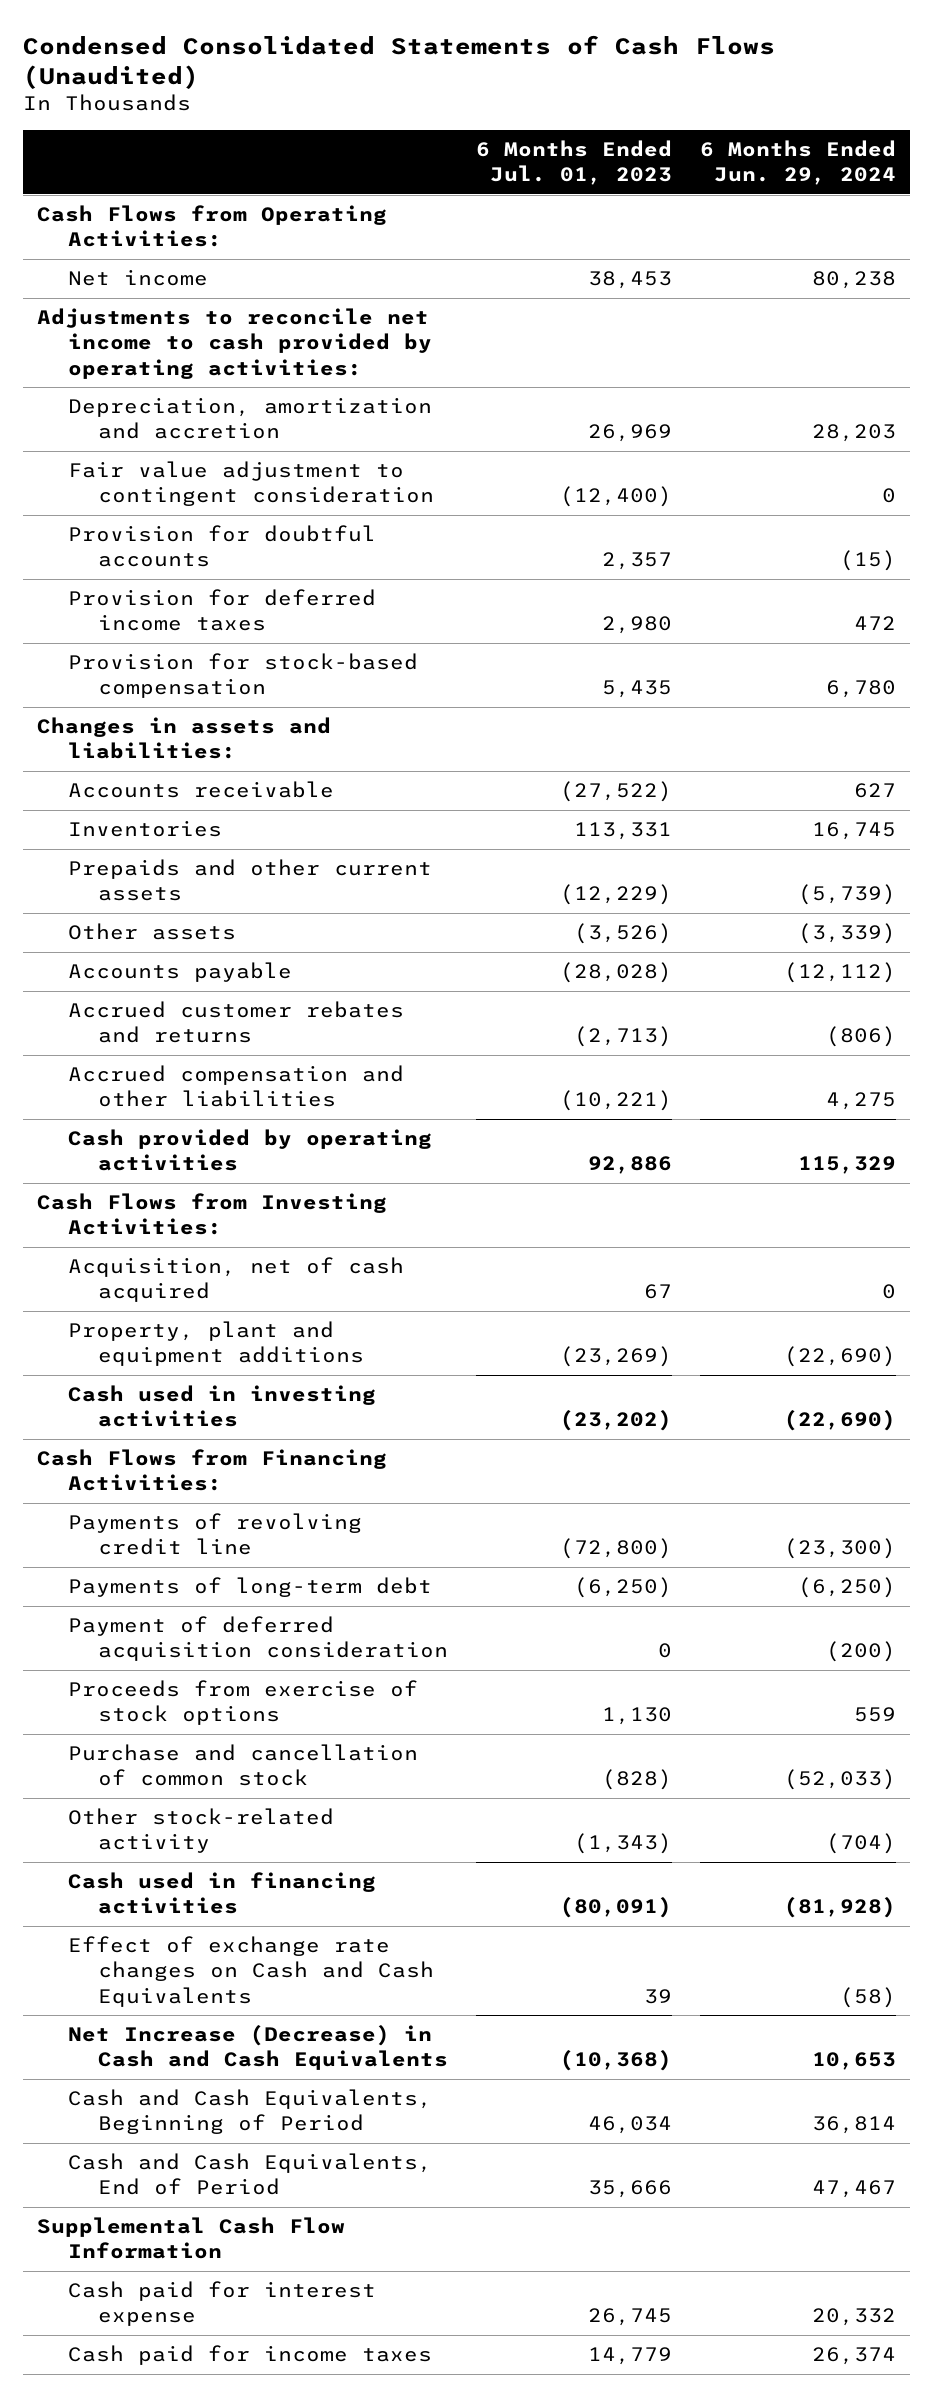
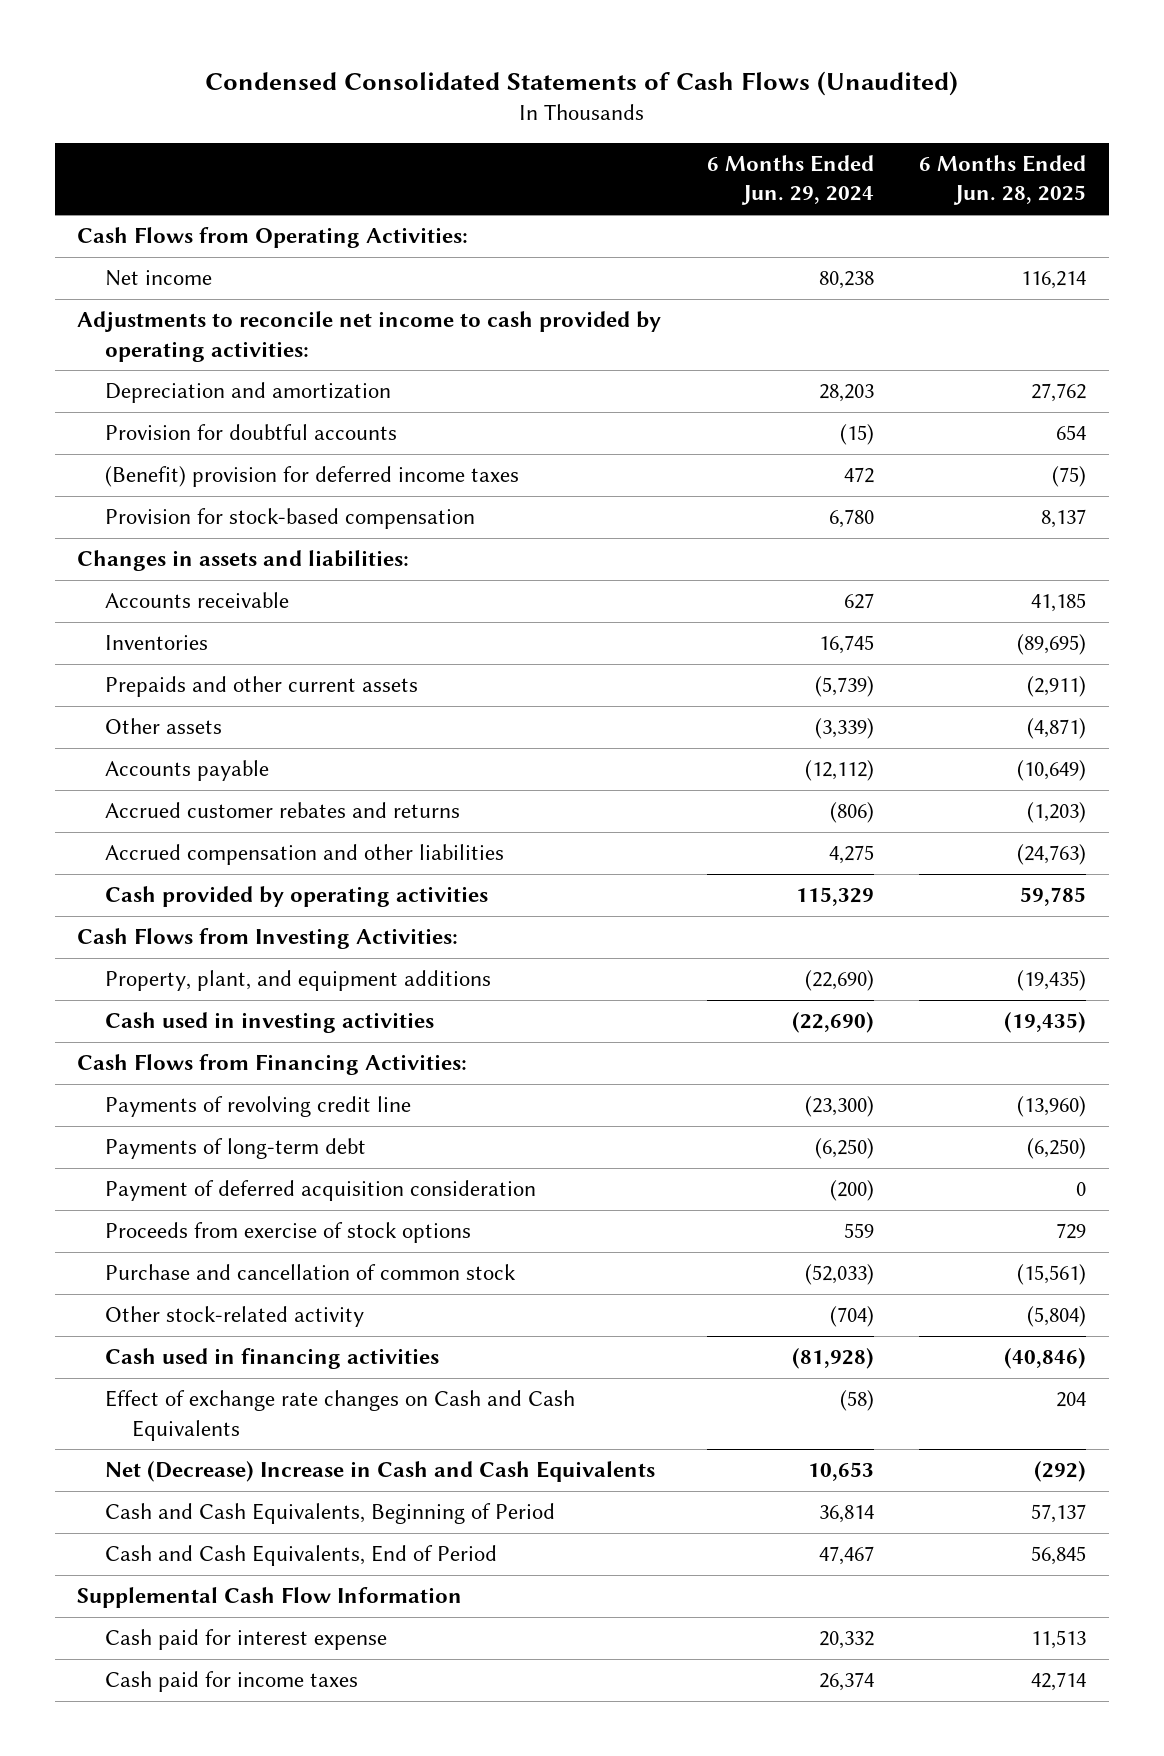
- | 6 Months Ended Jul. 01, 2023 | 6 Months Ended Jun. 29, 2024
+ | 6 Months Ended Jun. 29, 2024 | 6 Months Ended Jun. 28, 2025
- Depreciation, amortization and accretion | 26,969 | 28,203
- Fair value adjustment to contingent consideration | (12,400) | 0
+ Depreciation and amortization | 28,203 | 27,762
- Provision for deferred income taxes | 2,980 | 472
+ (Benefit) provision for deferred income taxes | 472 | (75)
- Acquisition, net of cash acquired | 67 | 0
- Property, plant and equipment additions | (23,269) | (22,690)
+ Property, plant, and equipment additions | (22,690) | (19,435)
- Net Increase (Decrease) in Cash and Cash Equivalents | (10,368) | 10,653
+ Net (Decrease) Increase in Cash and Cash Equivalents | 10,653 | (292)

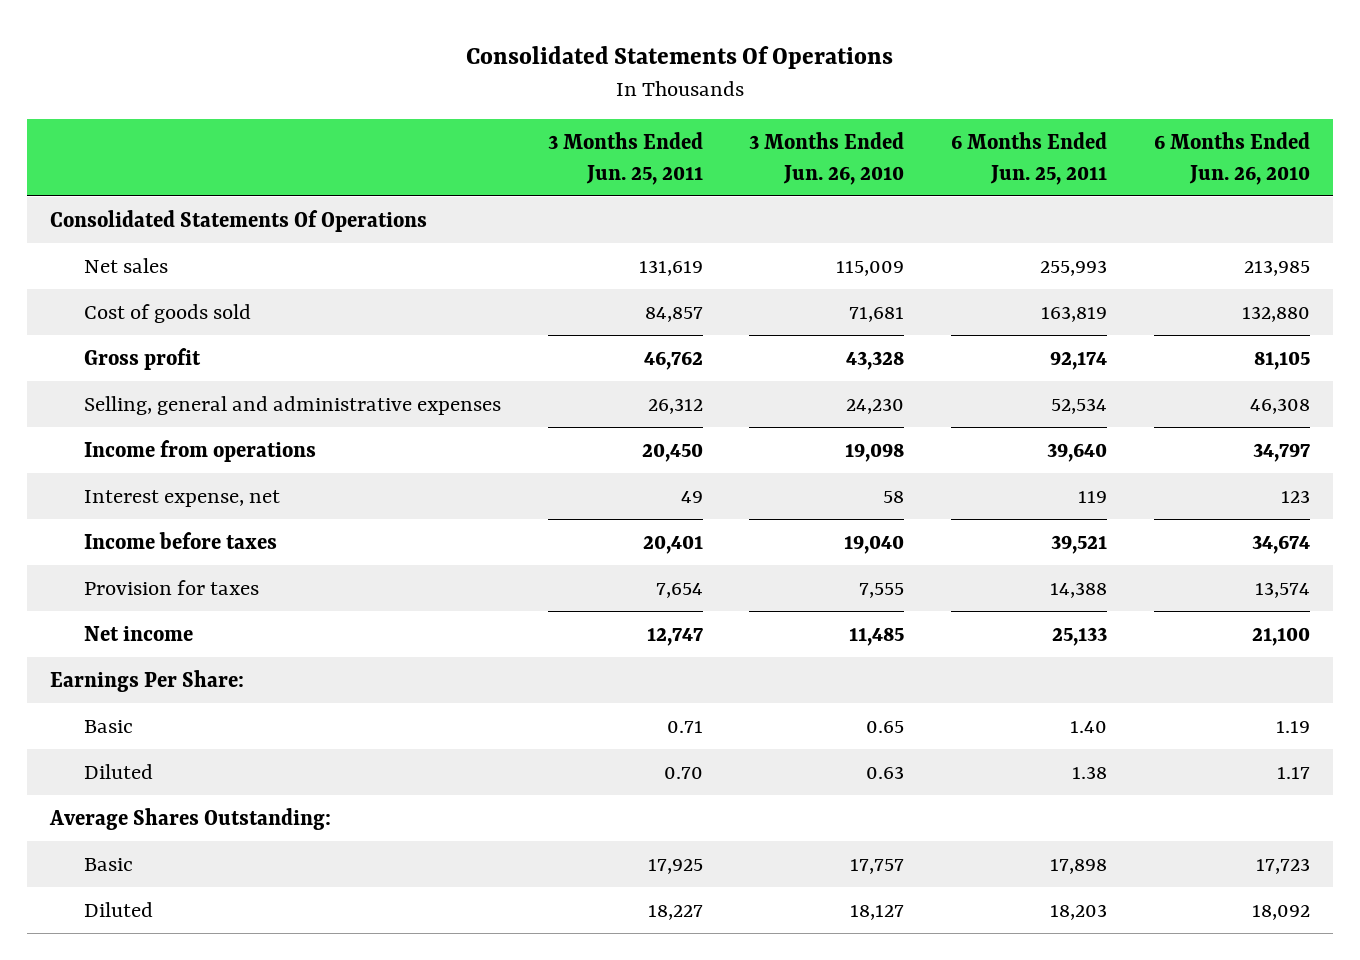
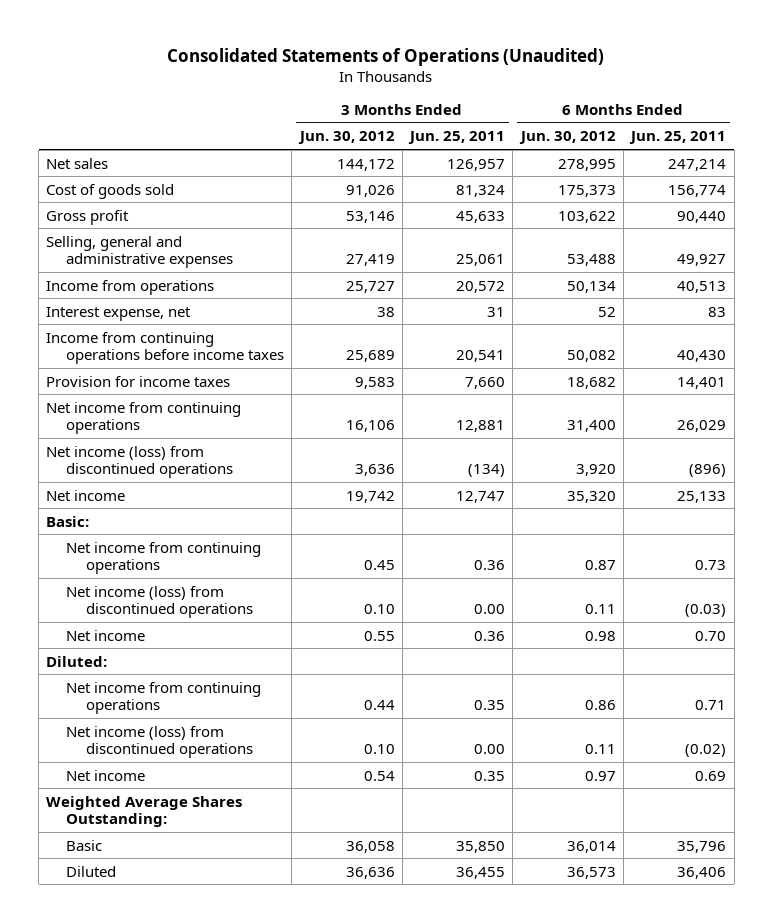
- Consolidated Statements Of Operations
+ Consolidated Statements of Operations (Unaudited)
- | 3 Months Ended Jun. 25, 2011 | 3 Months Ended Jun. 26, 2010 | 6 Months Ended Jun. 25, 2011 | 6 Months Ended Jun. 26, 2010
+ | 3 Months Ended Jun. 30, 2012 | 3 Months Ended Jun. 25, 2011 | 6 Months Ended Jun. 30, 2012 | 6 Months Ended Jun. 25, 2011
- Consolidated Statements Of Operations
- Net sales | 131,619 | 115,009 | 255,993 | 213,985
- Cost of goods sold | 84,857 | 71,681 | 163,819 | 132,880
- Gross profit | 46,762 | 43,328 | 92,174 | 81,105
- Selling, general and administrative expenses | 26,312 | 24,230 | 52,534 | 46,308
- Income from operations | 20,450 | 19,098 | 39,640 | 34,797
- Interest expense, net | 49 | 58 | 119 | 123
- Income before taxes | 20,401 | 19,040 | 39,521 | 34,674
- Provision for taxes | 7,654 | 7,555 | 14,388 | 13,574
+ Net sales | 144,172 | 126,957 | 278,995 | 247,214
+ Cost of goods sold | 91,026 | 81,324 | 175,373 | 156,774
+ Gross profit | 53,146 | 45,633 | 103,622 | 90,440
+ Selling, general and administrative expenses | 27,419 | 25,061 | 53,488 | 49,927
+ Income from operations | 25,727 | 20,572 | 50,134 | 40,513
+ Interest expense, net | 38 | 31 | 52 | 83
+ Income from continuing operations before income taxes | 25,689 | 20,541 | 50,082 | 40,430
+ Provision for income taxes | 9,583 | 7,660 | 18,682 | 14,401
+ Net income from continuing operations | 16,106 | 12,881 | 31,400 | 26,029
+ Net income (loss) from discontinued operations | 3,636 | (134) | 3,920 | (896)
- Earnings Per Share:
- Basic | 0.71 | 0.65 | 1.40 | 1.19
- Diluted | 0.70 | 0.63 | 1.38 | 1.17
- Average Shares Outstanding:
- Basic | 17,925 | 17,757 | 17,898 | 17,723
- Diluted | 18,227 | 18,127 | 18,203 | 18,092
+ Basic:
+ Net income from continuing operations | 0.45 | 0.36 | 0.87 | 0.73
+ Net income (loss) from discontinued operations | 0.10 | 0.00 | 0.11 | (0.03)
+ Net income | 0.55 | 0.36 | 0.98 | 0.70
+ Diluted:
+ Net income from continuing operations | 0.44 | 0.35 | 0.86 | 0.71
+ Net income (loss) from discontinued operations | 0.10 | 0.00 | 0.11 | (0.02)
+ Net income | 0.54 | 0.35 | 0.97 | 0.69
+ Weighted Average Shares Outstanding:
+ Basic | 36,058 | 35,850 | 36,014 | 35,796
+ Diluted | 36,636 | 36,455 | 36,573 | 36,406

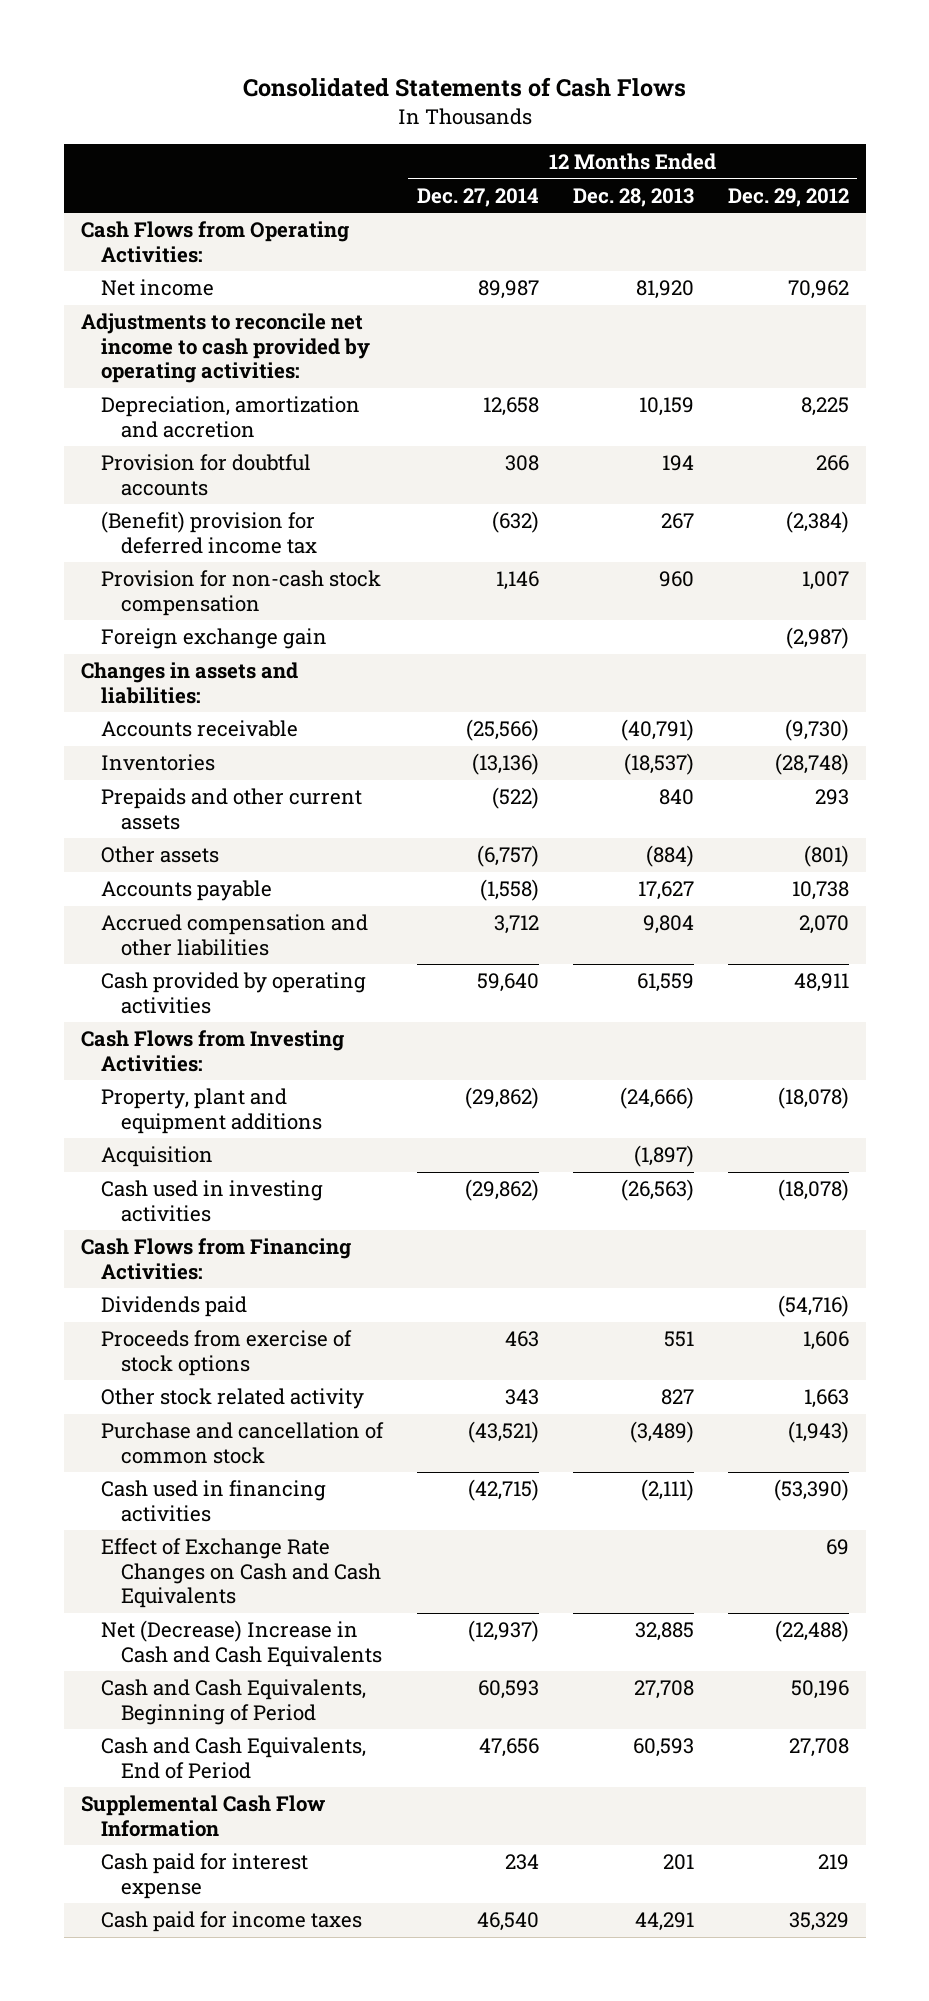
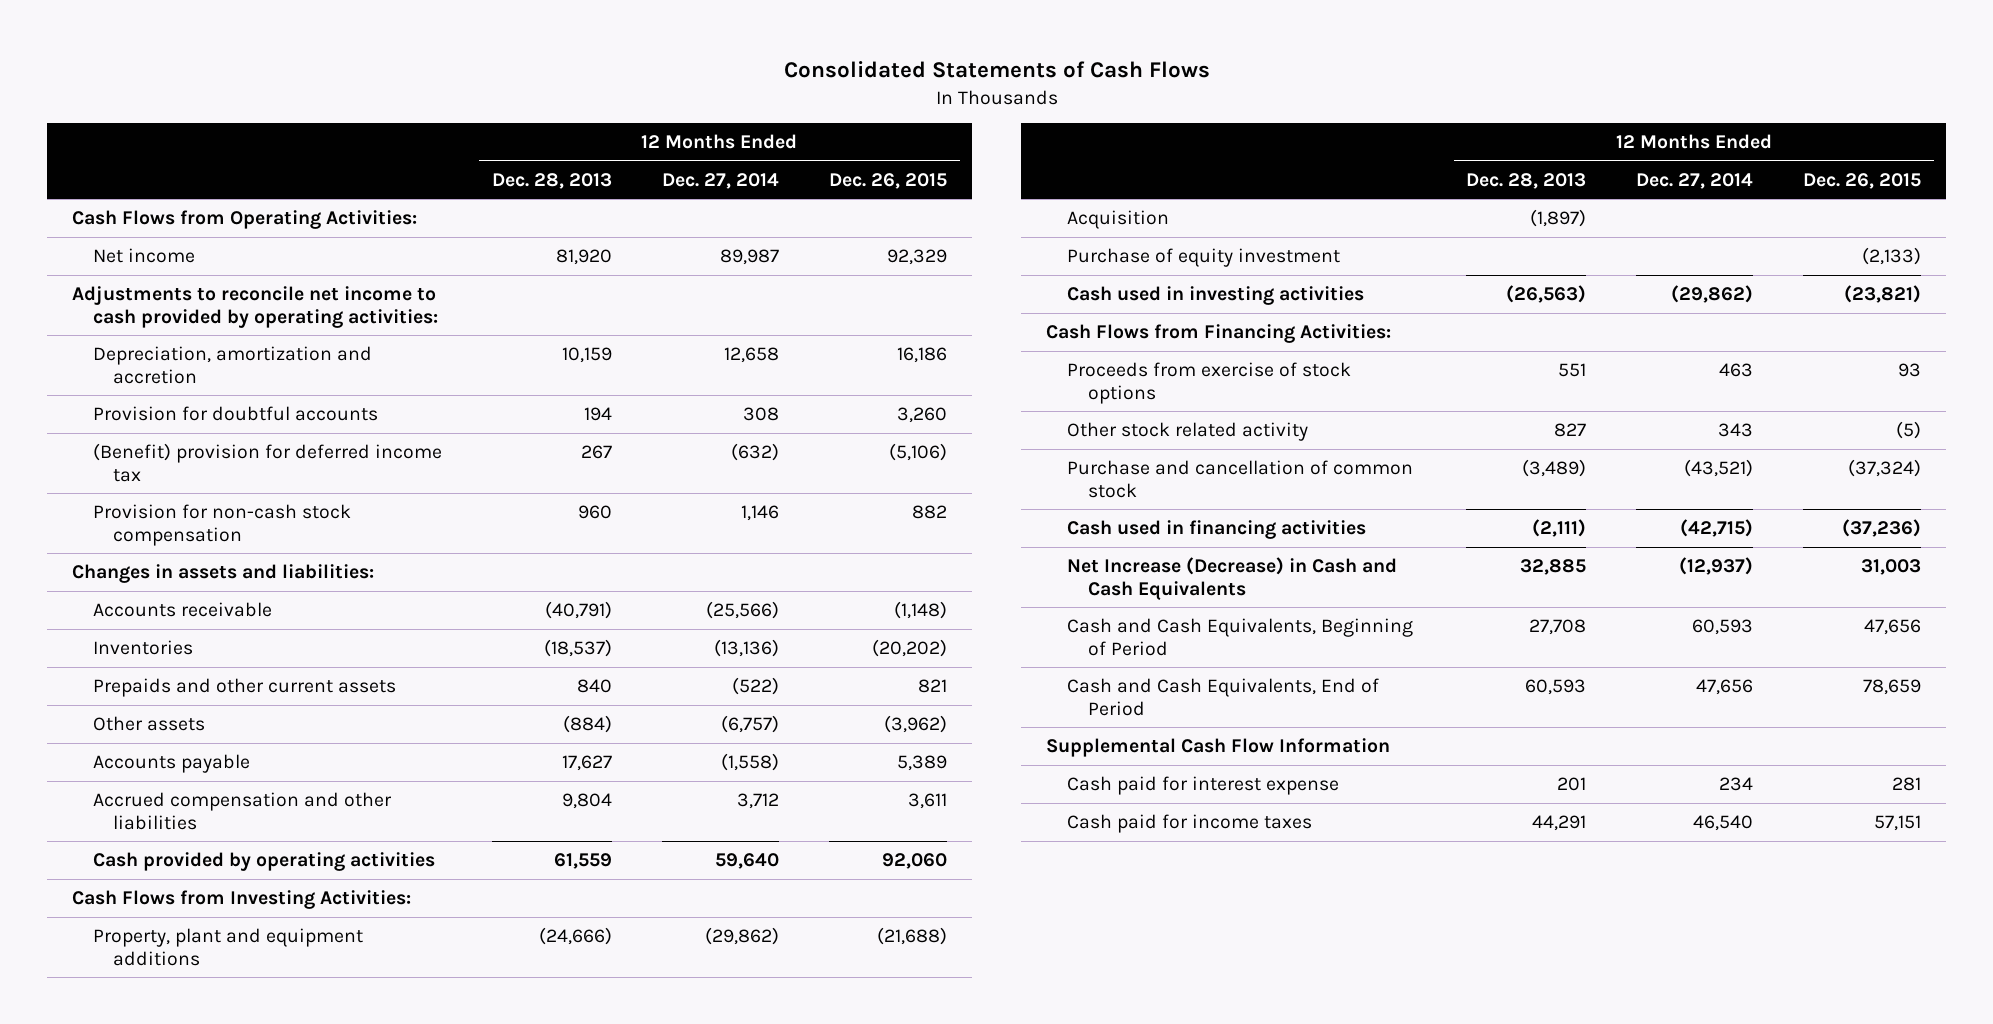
- | 12 Months Ended Dec. 27, 2014 | 12 Months Ended Dec. 28, 2013 | 12 Months Ended Dec. 29, 2012
+ | 12 Months Ended Dec. 28, 2013 | 12 Months Ended Dec. 27, 2014 | 12 Months Ended Dec. 26, 2015
- Foreign exchange gain | | | (2,987)
+ Purchase of equity investment | | | (2,133)
- Dividends paid | | | (54,716)
- Effect of Exchange Rate Changes on Cash and Cash Equivalents | | | 69
- Net (Decrease) Increase in Cash and Cash Equivalents | (12,937) | 32,885 | (22,488)
+ Net Increase (Decrease) in Cash and Cash Equivalents | 32,885 | (12,937) | 31,003

